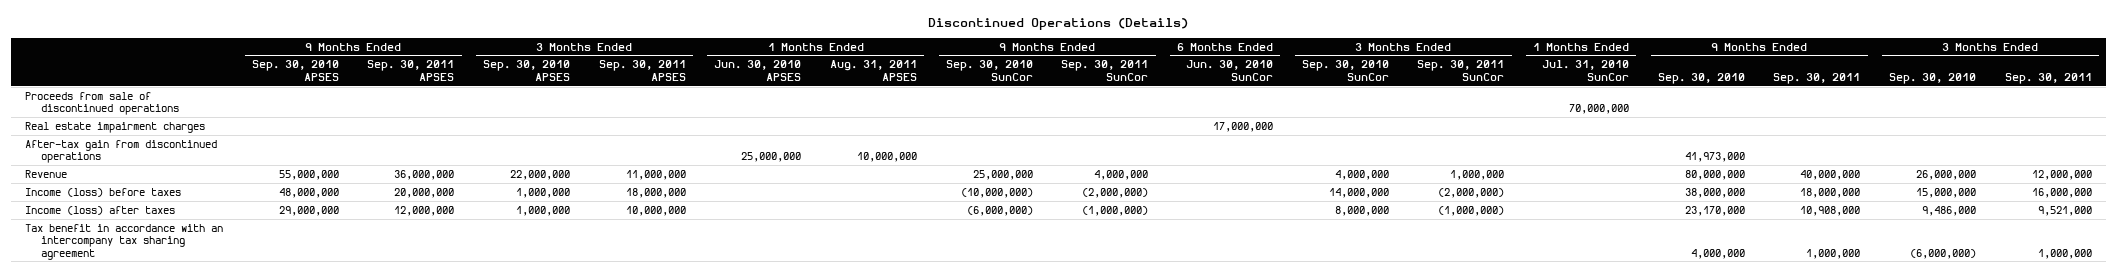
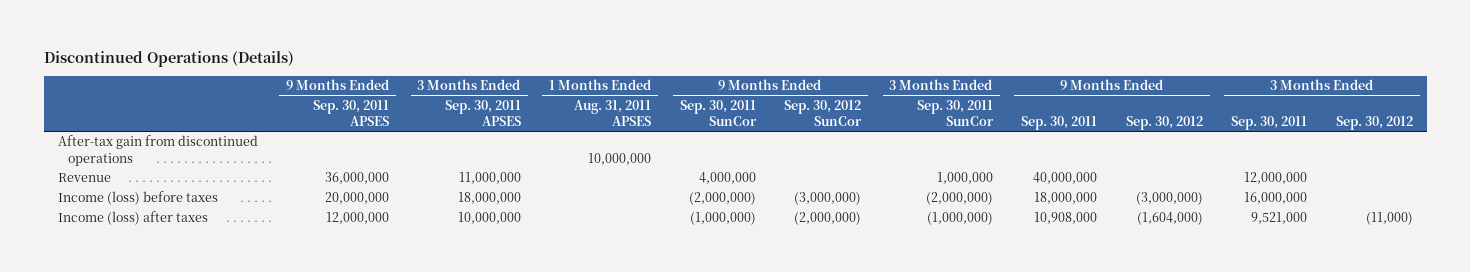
- | 9 Months Ended Sep. 30, 2010 APSES | 9 Months Ended Sep. 30, 2011 APSES | 3 Months Ended Sep. 30, 2010 APSES | 3 Months Ended Sep. 30, 2011 APSES | 1 Months Ended Jun. 30, 2010 APSES | 1 Months Ended Aug. 31, 2011 APSES | 9 Months Ended Sep. 30, 2010 SunCor | 9 Months Ended Sep. 30, 2011 SunCor | 6 Months Ended Jun. 30, 2010 SunCor | 3 Months Ended Sep. 30, 2010 SunCor | 3 Months Ended Sep. 30, 2011 SunCor | 1 Months Ended Jul. 31, 2010 SunCor | 9 Months Ended Sep. 30, 2010 | 9 Months Ended Sep. 30, 2011 | 3 Months Ended Sep. 30, 2010 | 3 Months Ended Sep. 30, 2011
+ | 9 Months Ended Sep. 30, 2011 APSES | 3 Months Ended Sep. 30, 2011 APSES | 1 Months Ended Aug. 31, 2011 APSES | 9 Months Ended Sep. 30, 2011 SunCor | 9 Months Ended Sep. 30, 2012 SunCor | 3 Months Ended Sep. 30, 2011 SunCor | 9 Months Ended Sep. 30, 2011 | 9 Months Ended Sep. 30, 2012 | 3 Months Ended Sep. 30, 2011 | 3 Months Ended Sep. 30, 2012
- Proceeds from sale of discontinued operations | | | | | | | | | | | | 70,000,000 | | | |
- Real estate impairment charges | | | | | | | | | 17,000,000 | | | | | | |
- Tax benefit in accordance with an intercompany tax sharing agreement | | | | | | | | | | | | | 4,000,000 | 1,000,000 | (6,000,000) | 1,000,000

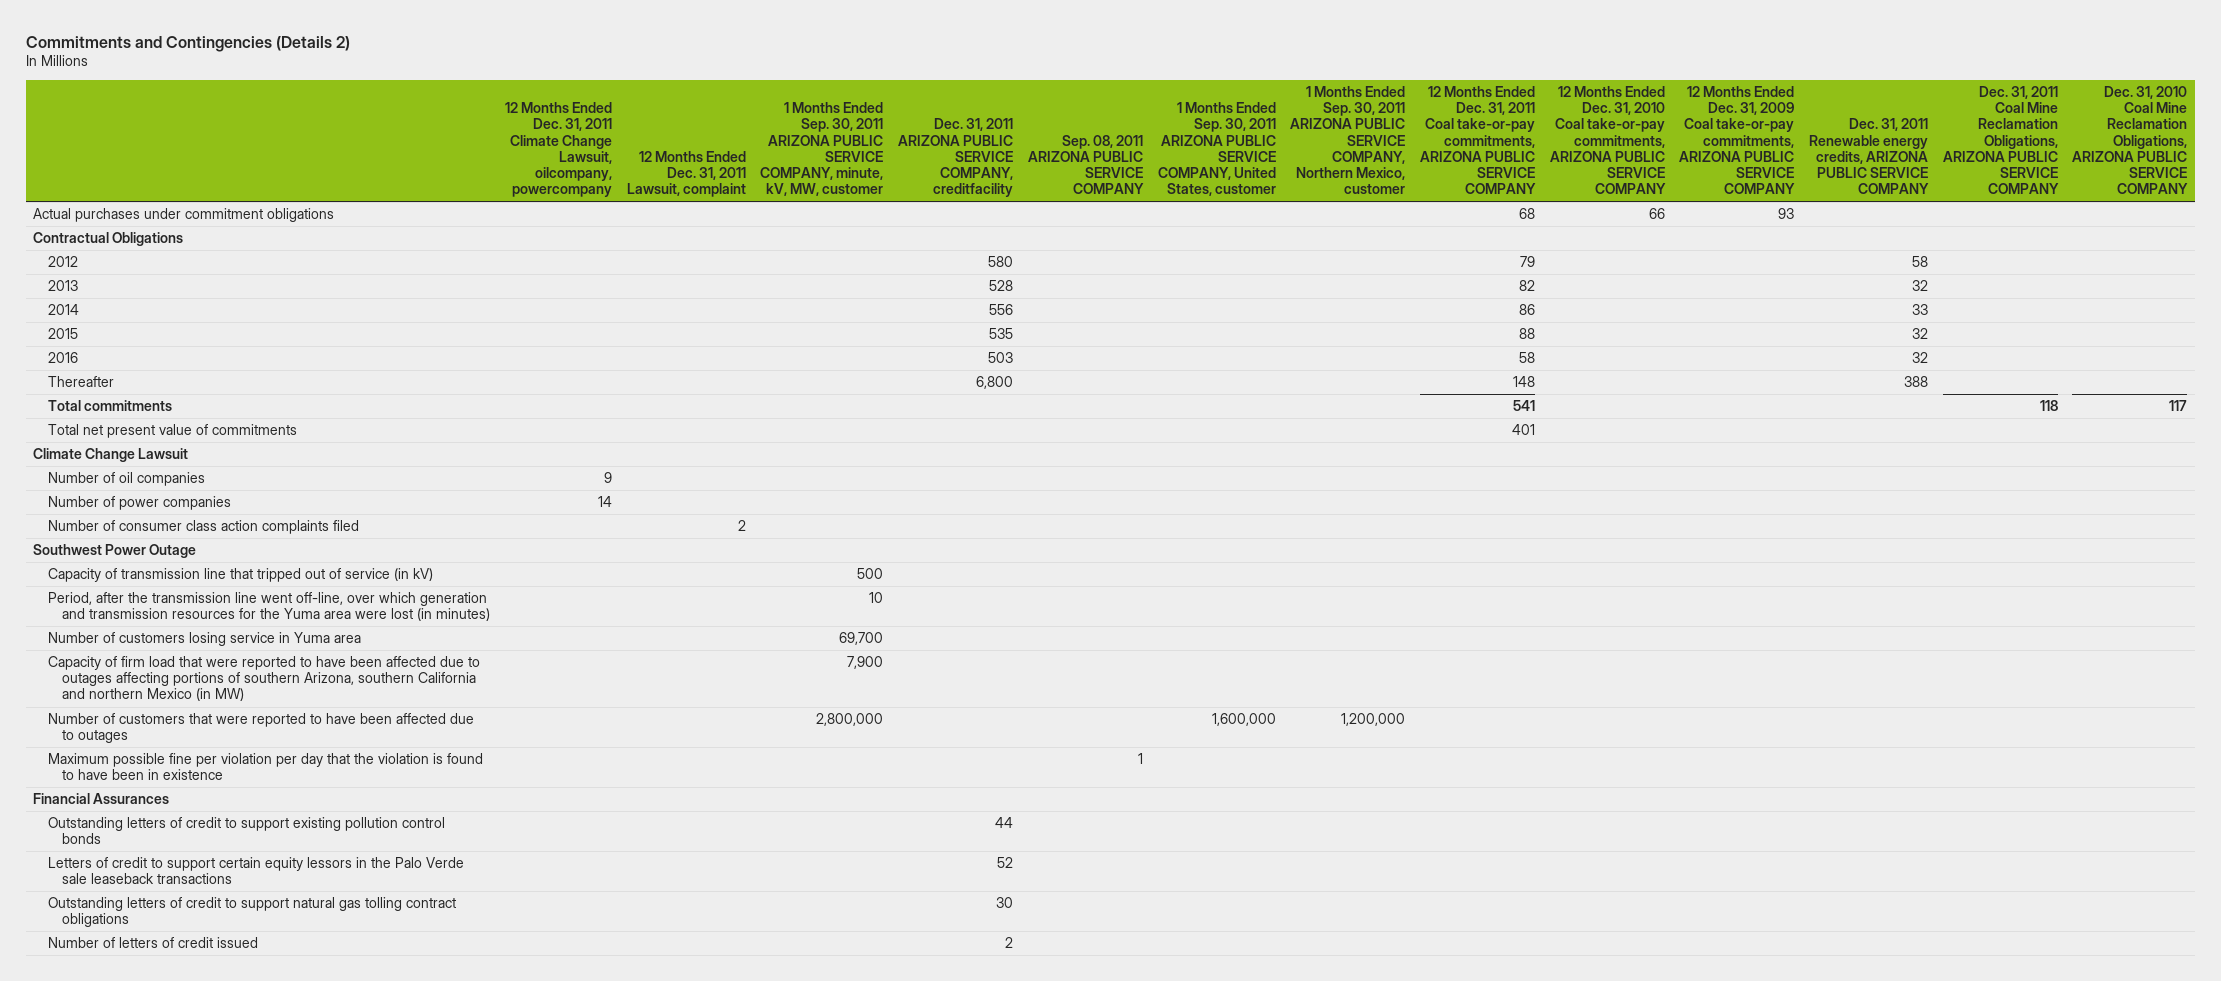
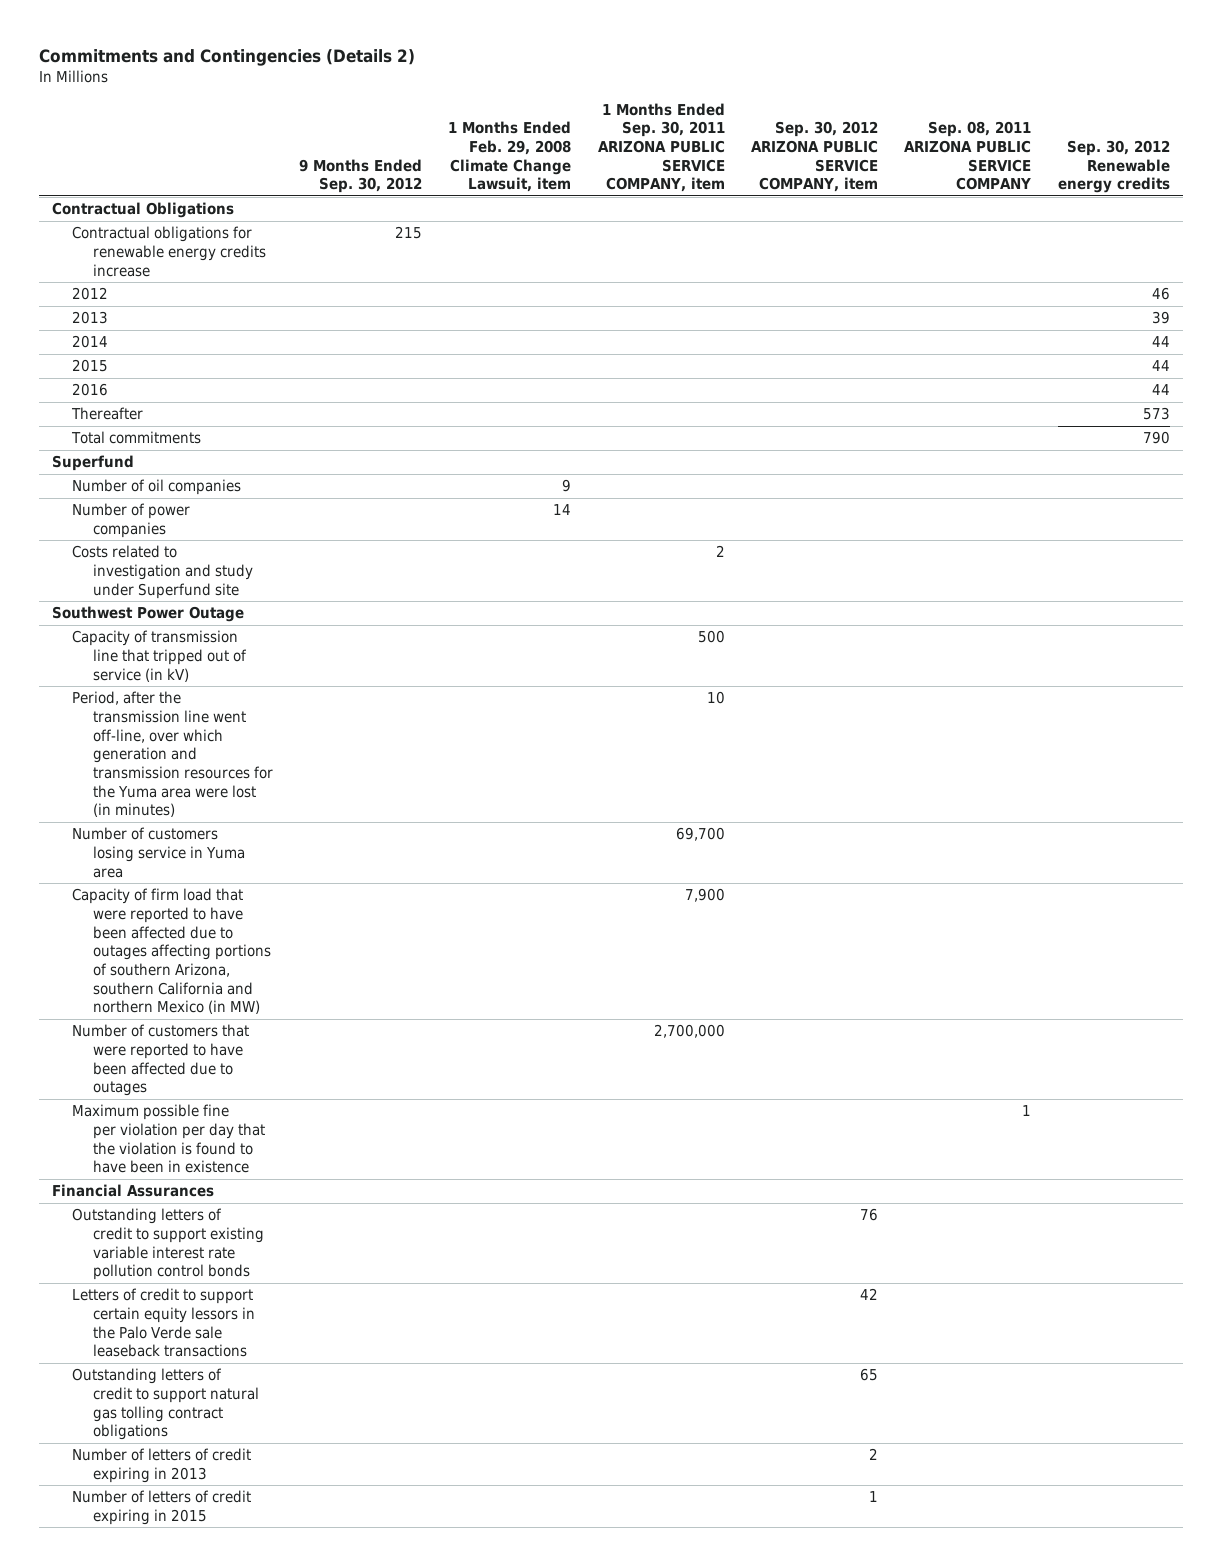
- | 12 Months Ended Dec. 31, 2011 Climate Change Lawsuit, oilcompany, powercompany | 12 Months Ended Dec. 31, 2011 Lawsuit, complaint | 1 Months Ended Sep. 30, 2011 ARIZONA PUBLIC SERVICE COMPANY, minute, kV, MW, customer | Dec. 31, 2011 ARIZONA PUBLIC SERVICE COMPANY, creditfacility | Sep. 08, 2011 ARIZONA PUBLIC SERVICE COMPANY | 1 Months Ended Sep. 30, 2011 ARIZONA PUBLIC SERVICE COMPANY, United States, customer | 1 Months Ended Sep. 30, 2011 ARIZONA PUBLIC SERVICE COMPANY, Northern Mexico, customer | 12 Months Ended Dec. 31, 2011 Coal take-or-pay commitments, ARIZONA PUBLIC SERVICE COMPANY | 12 Months Ended Dec. 31, 2010 Coal take-or-pay commitments, ARIZONA PUBLIC SERVICE COMPANY | 12 Months Ended Dec. 31, 2009 Coal take-or-pay commitments, ARIZONA PUBLIC SERVICE COMPANY | Dec. 31, 2011 Renewable energy credits, ARIZONA PUBLIC SERVICE COMPANY | Dec. 31, 2011 Coal Mine Reclamation Obligations, ARIZONA PUBLIC SERVICE COMPANY | Dec. 31, 2010 Coal Mine Reclamation Obligations, ARIZONA PUBLIC SERVICE COMPANY
+ | 9 Months Ended Sep. 30, 2012 | 1 Months Ended Feb. 29, 2008 Climate Change Lawsuit, item | 1 Months Ended Sep. 30, 2011 ARIZONA PUBLIC SERVICE COMPANY, item | Sep. 30, 2012 ARIZONA PUBLIC SERVICE COMPANY, item | Sep. 08, 2011 ARIZONA PUBLIC SERVICE COMPANY | Sep. 30, 2012 Renewable energy credits
- Actual purchases under commitment obligations | | | | | | | | 68 | 66 | 93 | | |
+ Contractual obligations for renewable energy credits increase | 215 | | | | |
- Total net present value of commitments | | | | | | | | 401 | | | | |
- Climate Change Lawsuit
+ Superfund
- Number of consumer class action complaints filed | | 2 | | | | | | | | | | |
+ Costs related to investigation and study under Superfund site | | | 2 | | |
- Outstanding letters of credit to support existing pollution control bonds | | | | 44 | | | | | | | | |
+ Outstanding letters of credit to support existing variable interest rate pollution control bonds | | | | 76 | |
- Number of letters of credit issued | | | | 2 | | | | | | | | |
+ Number of letters of credit expiring in 2013 | | | | 2 | |
+ Number of letters of credit expiring in 2015 | | | | 1 | |

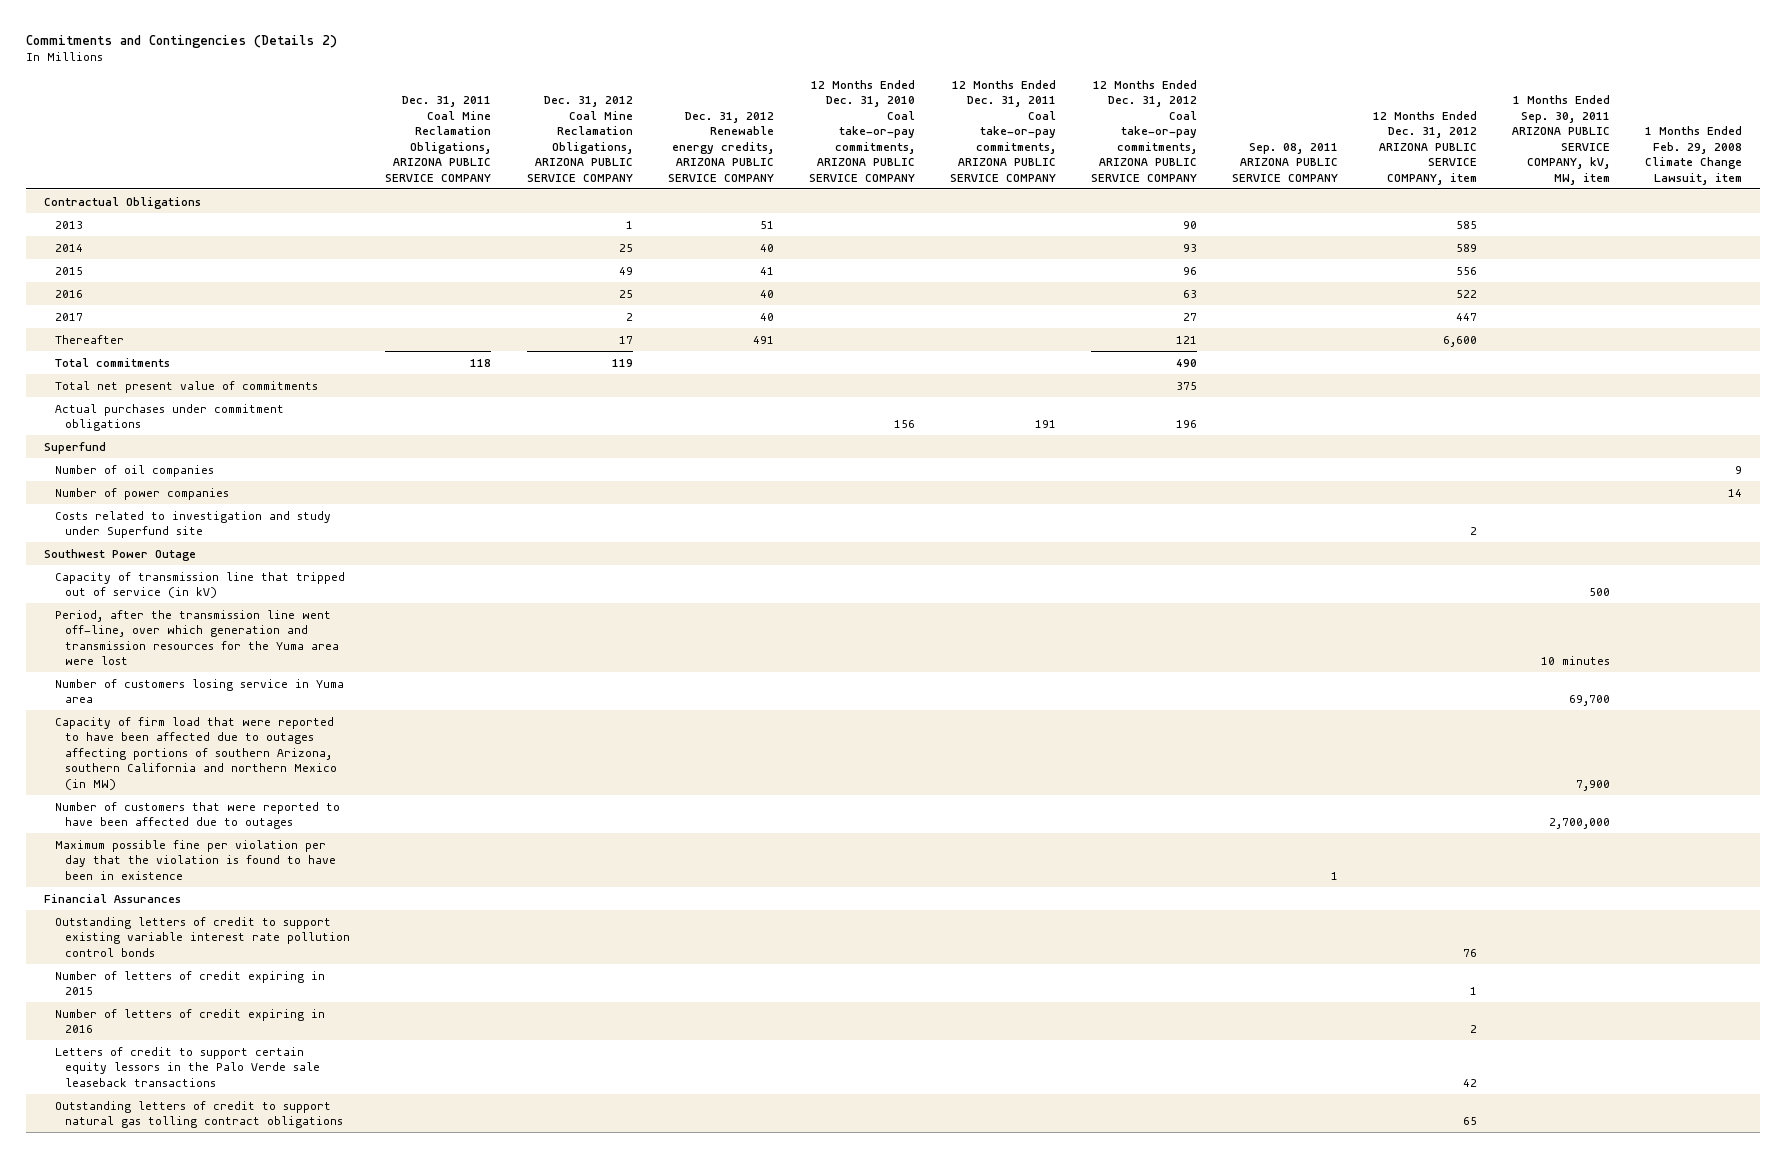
- | 9 Months Ended Sep. 30, 2012 | 1 Months Ended Feb. 29, 2008 Climate Change Lawsuit, item | 1 Months Ended Sep. 30, 2011 ARIZONA PUBLIC SERVICE COMPANY, item | Sep. 30, 2012 ARIZONA PUBLIC SERVICE COMPANY, item | Sep. 08, 2011 ARIZONA PUBLIC SERVICE COMPANY | Sep. 30, 2012 Renewable energy credits
+ | Dec. 31, 2011 Coal Mine Reclamation Obligations, ARIZONA PUBLIC SERVICE COMPANY | Dec. 31, 2012 Coal Mine Reclamation Obligations, ARIZONA PUBLIC SERVICE COMPANY | Dec. 31, 2012 Renewable energy credits, ARIZONA PUBLIC SERVICE COMPANY | 12 Months Ended Dec. 31, 2010 Coal take-or-pay commitments, ARIZONA PUBLIC SERVICE COMPANY | 12 Months Ended Dec. 31, 2011 Coal take-or-pay commitments, ARIZONA PUBLIC SERVICE COMPANY | 12 Months Ended Dec. 31, 2012 Coal take-or-pay commitments, ARIZONA PUBLIC SERVICE COMPANY | Sep. 08, 2011 ARIZONA PUBLIC SERVICE COMPANY | 12 Months Ended Dec. 31, 2012 ARIZONA PUBLIC SERVICE COMPANY, item | 1 Months Ended Sep. 30, 2011 ARIZONA PUBLIC SERVICE COMPANY, kV, MW, item | 1 Months Ended Feb. 29, 2008 Climate Change Lawsuit, item
- Contractual obligations for renewable energy credits increase | 215 | | | | |
- 2012 | | | | | | 46
+ 2017 | | 2 | 40 | | | 27 | | 447 | |
+ Total net present value of commitments | | | | | | 375 | | | |
+ Actual purchases under commitment obligations | | | | 156 | 191 | 196 | | | |
- Period, after the transmission line went off-line, over which generation and transmission resources for the Yuma area were lost (in minutes) | | | 10 | | |
+ Period, after the transmission line went off-line, over which generation and transmission resources for the Yuma area were lost | | | | | | | | | 10 minutes |
moved up: Number of letters of credit expiring in 2015 | | | | | | | | 1 | |
+ Number of letters of credit expiring in 2016 | | | | | | | | 2 | |
- Number of letters of credit expiring in 2013 | | | | 2 | |

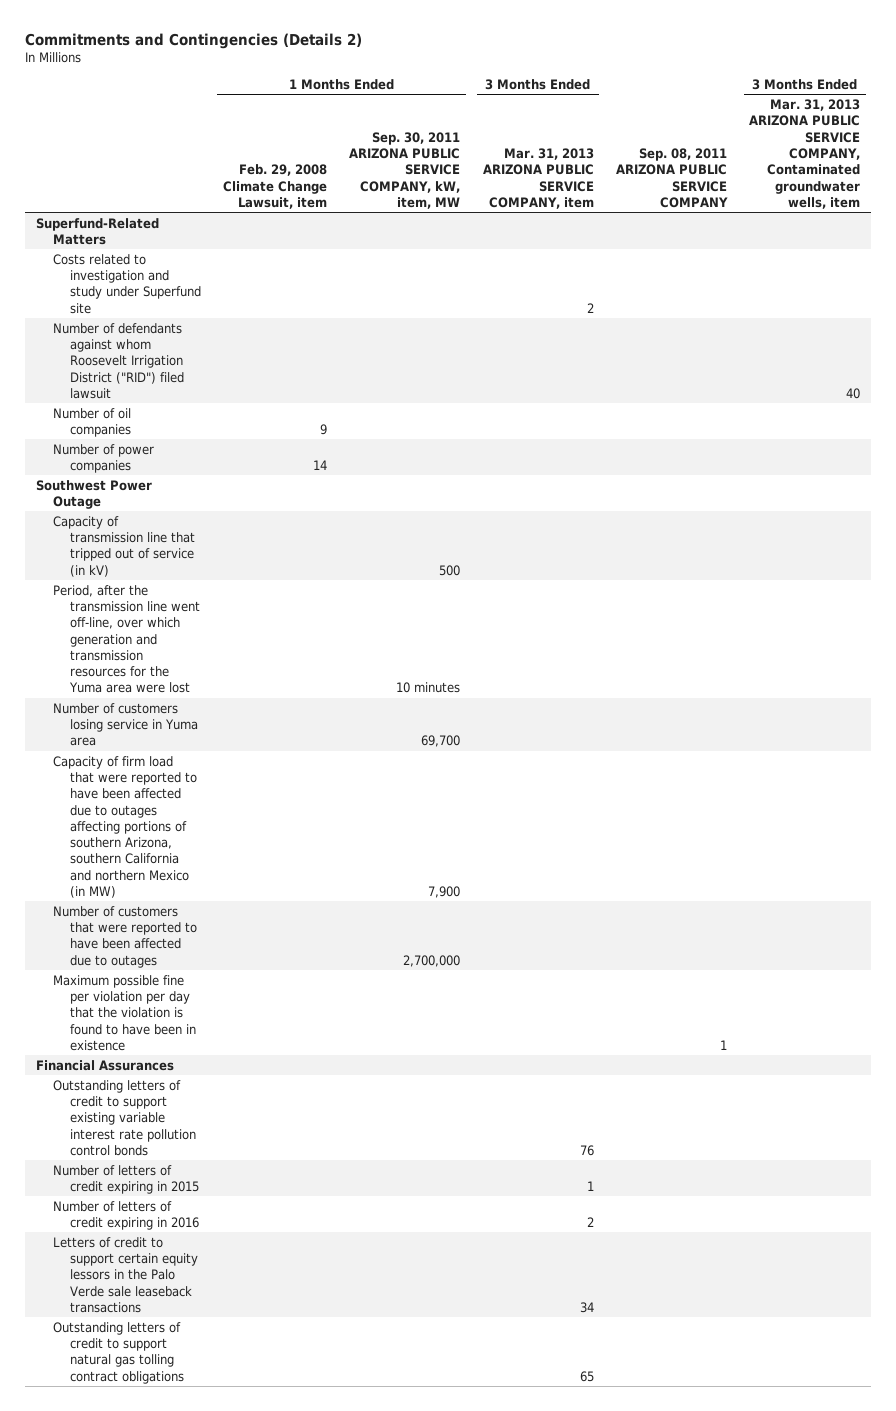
- | Dec. 31, 2011 Coal Mine Reclamation Obligations, ARIZONA PUBLIC SERVICE COMPANY | Dec. 31, 2012 Coal Mine Reclamation Obligations, ARIZONA PUBLIC SERVICE COMPANY | Dec. 31, 2012 Renewable energy credits, ARIZONA PUBLIC SERVICE COMPANY | 12 Months Ended Dec. 31, 2010 Coal take-or-pay commitments, ARIZONA PUBLIC SERVICE COMPANY | 12 Months Ended Dec. 31, 2011 Coal take-or-pay commitments, ARIZONA PUBLIC SERVICE COMPANY | 12 Months Ended Dec. 31, 2012 Coal take-or-pay commitments, ARIZONA PUBLIC SERVICE COMPANY | Sep. 08, 2011 ARIZONA PUBLIC SERVICE COMPANY | 12 Months Ended Dec. 31, 2012 ARIZONA PUBLIC SERVICE COMPANY, item | 1 Months Ended Sep. 30, 2011 ARIZONA PUBLIC SERVICE COMPANY, kV, MW, item | 1 Months Ended Feb. 29, 2008 Climate Change Lawsuit, item
+ | 1 Months Ended Feb. 29, 2008 Climate Change Lawsuit, item | 1 Months Ended Sep. 30, 2011 ARIZONA PUBLIC SERVICE COMPANY, kW, item, MW | 3 Months Ended Mar. 31, 2013 ARIZONA PUBLIC SERVICE COMPANY, item | Sep. 08, 2011 ARIZONA PUBLIC SERVICE COMPANY | 3 Months Ended Mar. 31, 2013 ARIZONA PUBLIC SERVICE COMPANY, Contaminated groundwater wells, item
- Contractual Obligations
- 2013 | | 1 | 51 | | | 90 | | 585 | |
- 2014 | | 25 | 40 | | | 93 | | 589 | |
- 2015 | | 49 | 41 | | | 96 | | 556 | |
- 2016 | | 25 | 40 | | | 63 | | 522 | |
- 2017 | | 2 | 40 | | | 27 | | 447 | |
- Thereafter | | 17 | 491 | | | 121 | | 6,600 | |
- Total commitments | 118 | 119 | | | | 490 | | | |
- Total net present value of commitments | | | | | | 375 | | | |
- Actual purchases under commitment obligations | | | | 156 | 191 | 196 | | | |
- Superfund
+ Superfund-Related Matters
moved up: Costs related to investigation and study under Superfund site | | | 2 | |
+ Number of defendants against whom Roosevelt Irrigation District ("RID") filed lawsuit | | | | | 40

